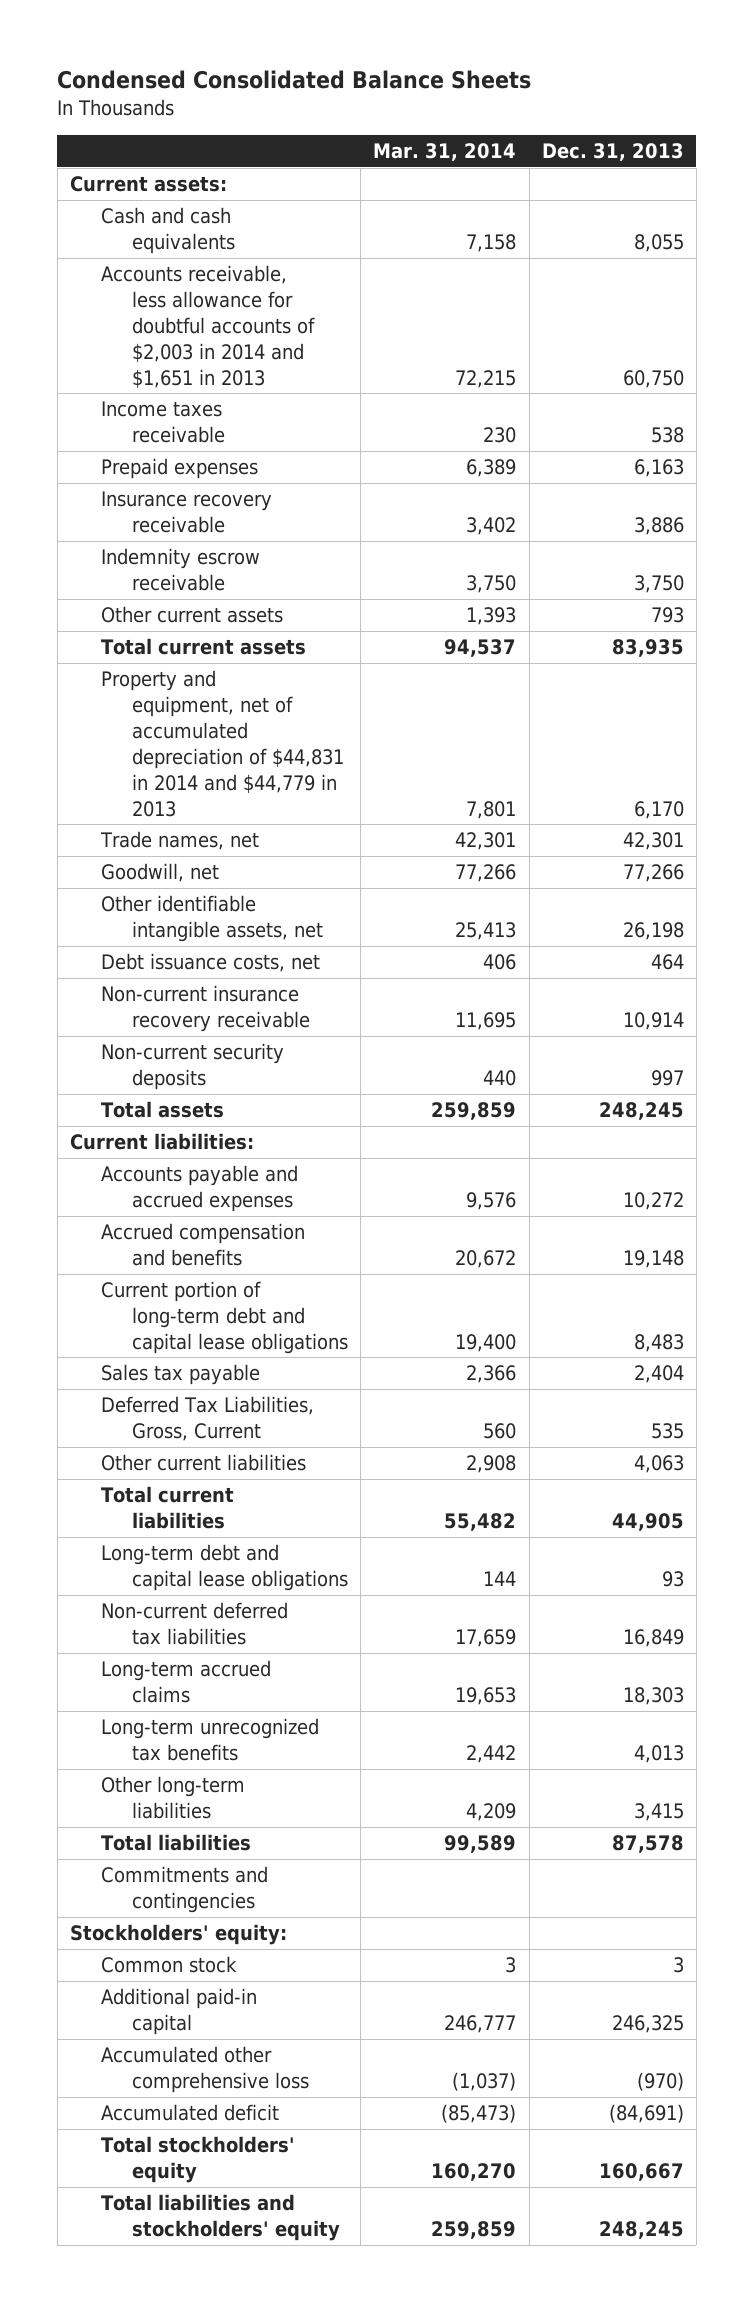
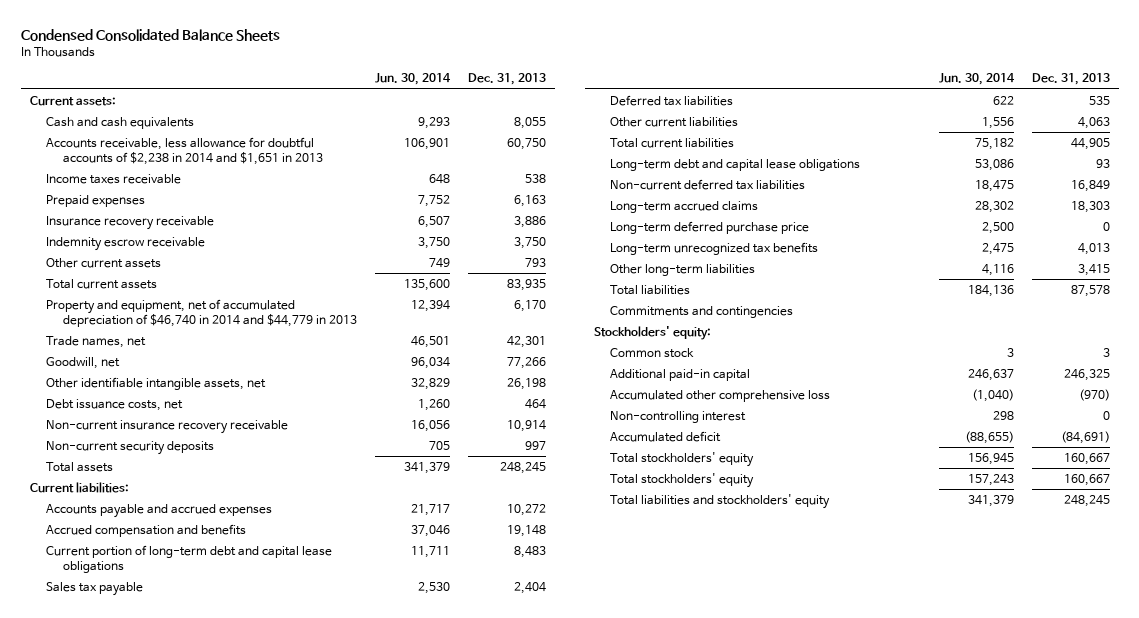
- | Mar. 31, 2014 | Dec. 31, 2013
+ | Jun. 30, 2014 | Dec. 31, 2013
- Accounts receivable, less allowance for doubtful accounts of $2,003 in 2014 and $1,651 in 2013 | 72,215 | 60,750
+ Accounts receivable, less allowance for doubtful accounts of $2,238 in 2014 and $1,651 in 2013 | 106,901 | 60,750
- Property and equipment, net of accumulated depreciation of $44,831 in 2014 and $44,779 in 2013 | 7,801 | 6,170
+ Property and equipment, net of accumulated depreciation of $46,740 in 2014 and $44,779 in 2013 | 12,394 | 6,170
- Deferred Tax Liabilities, Gross, Current | 560 | 535
+ Deferred tax liabilities | 622 | 535
+ Long-term deferred purchase price | 2,500 | 0
+ Non-controlling interest | 298 | 0
+ Total stockholders' equity | 157,243 | 160,667

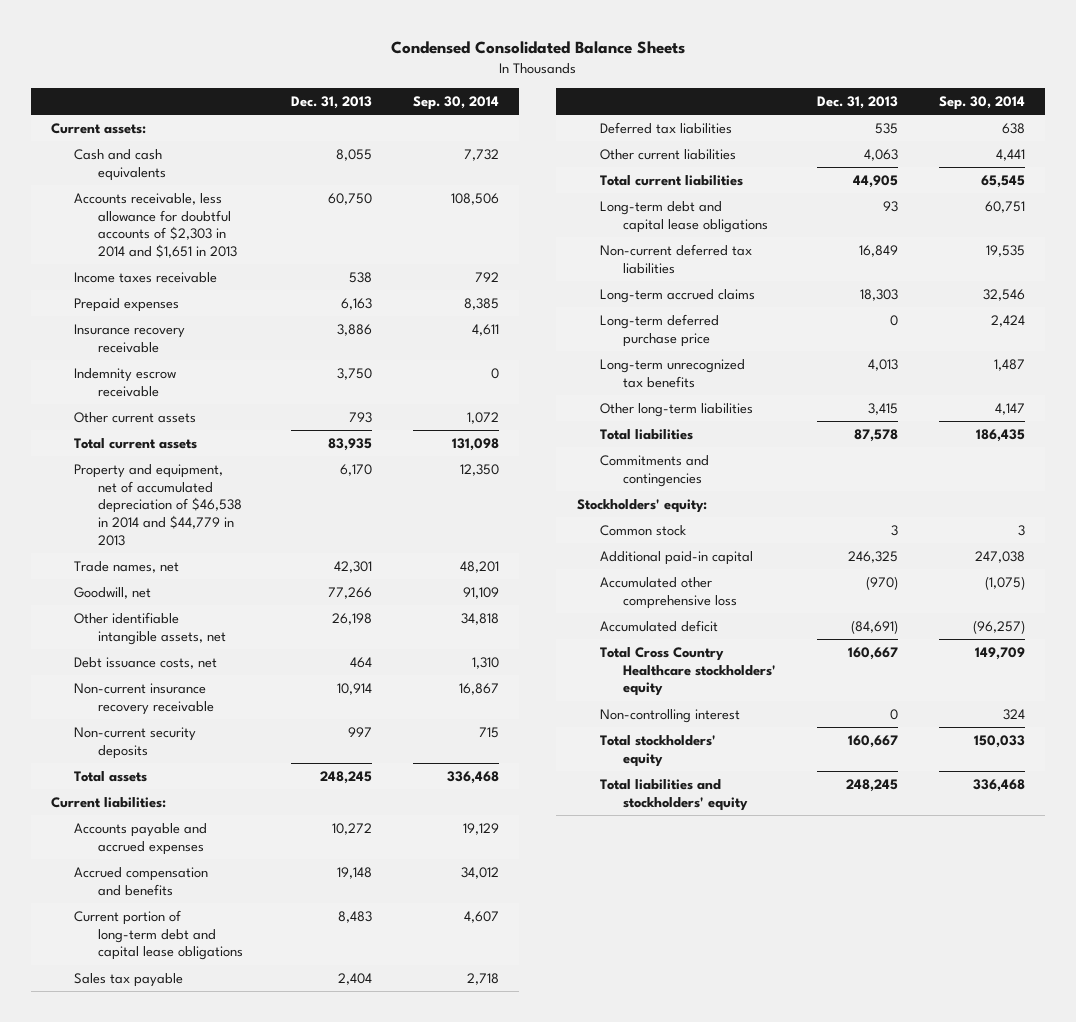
- | Jun. 30, 2014 | Dec. 31, 2013
+ | Dec. 31, 2013 | Sep. 30, 2014
- Accounts receivable, less allowance for doubtful accounts of $2,238 in 2014 and $1,651 in 2013 | 106,901 | 60,750
+ Accounts receivable, less allowance for doubtful accounts of $2,303 in 2014 and $1,651 in 2013 | 60,750 | 108,506
- Property and equipment, net of accumulated depreciation of $46,740 in 2014 and $44,779 in 2013 | 12,394 | 6,170
+ Property and equipment, net of accumulated depreciation of $46,538 in 2014 and $44,779 in 2013 | 6,170 | 12,350
- Total stockholders' equity | 156,945 | 160,667
+ Total Cross Country Healthcare stockholders' equity | 160,667 | 149,709
moved down: Non-controlling interest | 0 | 324

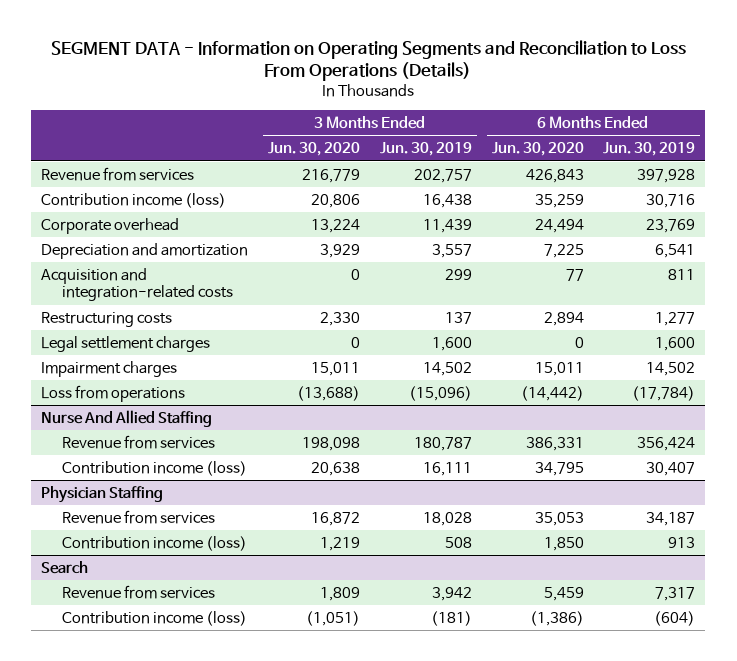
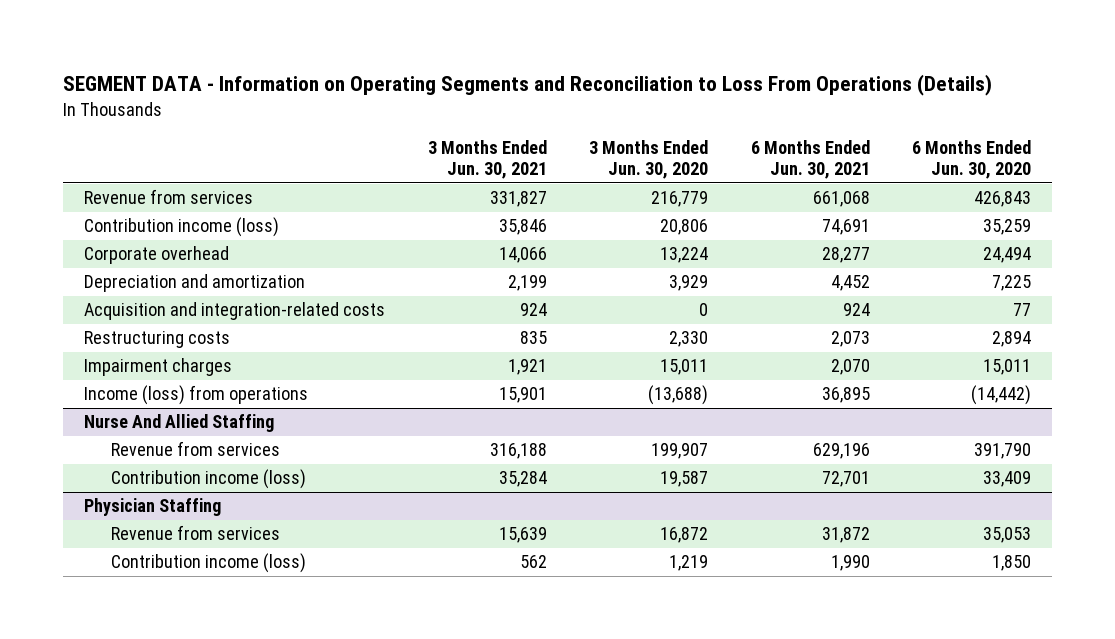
- | 3 Months Ended Jun. 30, 2020 | 3 Months Ended Jun. 30, 2019 | 6 Months Ended Jun. 30, 2020 | 6 Months Ended Jun. 30, 2019
+ | 3 Months Ended Jun. 30, 2021 | 3 Months Ended Jun. 30, 2020 | 6 Months Ended Jun. 30, 2021 | 6 Months Ended Jun. 30, 2020
- Legal settlement charges | 0 | 1,600 | 0 | 1,600
- Loss from operations | (13,688) | (15,096) | (14,442) | (17,784)
+ Income (loss) from operations | 15,901 | (13,688) | 36,895 | (14,442)
@ Nurse And Allied Staffing
- Revenue from services | 198,098 | 180,787 | 386,331 | 356,424
- Contribution income (loss) | 20,638 | 16,111 | 34,795 | 30,407
+ Revenue from services | 316,188 | 199,907 | 629,196 | 391,790
+ Contribution income (loss) | 35,284 | 19,587 | 72,701 | 33,409
- Search
- Revenue from services | 1,809 | 3,942 | 5,459 | 7,317
- Contribution income (loss) | (1,051) | (181) | (1,386) | (604)

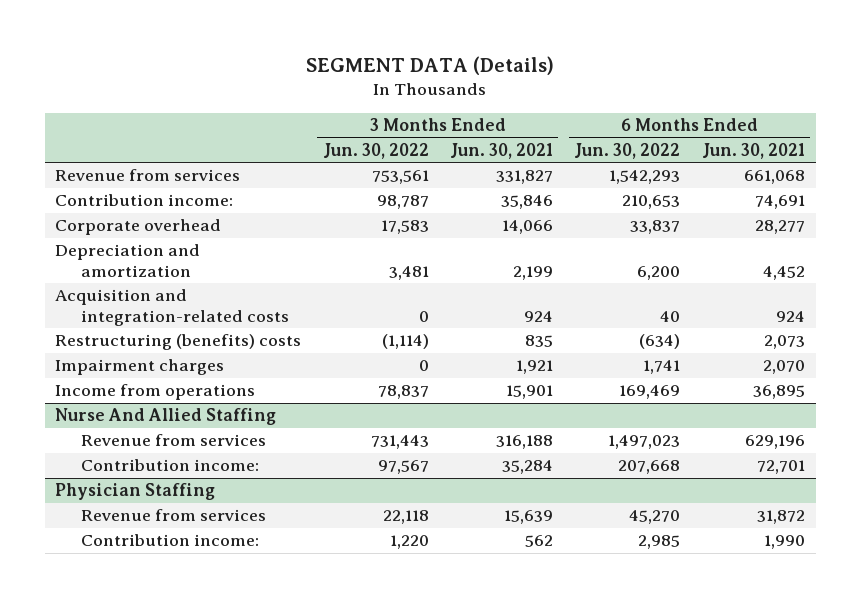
- SEGMENT DATA - Information on Operating Segments and Reconciliation to Loss From Operations (Details)
+ SEGMENT DATA (Details)
- | 3 Months Ended Jun. 30, 2021 | 3 Months Ended Jun. 30, 2020 | 6 Months Ended Jun. 30, 2021 | 6 Months Ended Jun. 30, 2020
+ | 3 Months Ended Jun. 30, 2022 | 3 Months Ended Jun. 30, 2021 | 6 Months Ended Jun. 30, 2022 | 6 Months Ended Jun. 30, 2021
- Contribution income (loss) | 35,846 | 20,806 | 74,691 | 35,259
+ Contribution income: | 98,787 | 35,846 | 210,653 | 74,691
- Restructuring costs | 835 | 2,330 | 2,073 | 2,894
+ Restructuring (benefits) costs | (1,114) | 835 | (634) | 2,073
- Income (loss) from operations | 15,901 | (13,688) | 36,895 | (14,442)
+ Income from operations | 78,837 | 15,901 | 169,469 | 36,895
@ Nurse And Allied Staffing
- Contribution income (loss) | 35,284 | 19,587 | 72,701 | 33,409
+ Contribution income: | 97,567 | 35,284 | 207,668 | 72,701
@ Physician Staffing
- Contribution income (loss) | 562 | 1,219 | 1,990 | 1,850
+ Contribution income: | 1,220 | 562 | 2,985 | 1,990

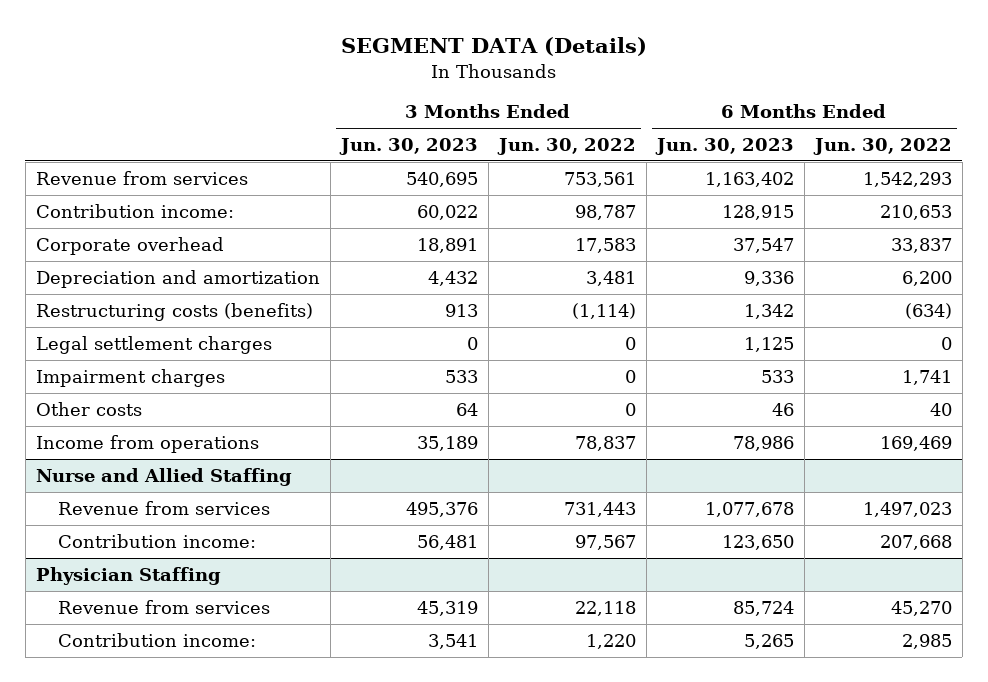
- | 3 Months Ended Jun. 30, 2022 | 3 Months Ended Jun. 30, 2021 | 6 Months Ended Jun. 30, 2022 | 6 Months Ended Jun. 30, 2021
+ | 3 Months Ended Jun. 30, 2023 | 3 Months Ended Jun. 30, 2022 | 6 Months Ended Jun. 30, 2023 | 6 Months Ended Jun. 30, 2022
- Acquisition and integration-related costs | 0 | 924 | 40 | 924
- Restructuring (benefits) costs | (1,114) | 835 | (634) | 2,073
+ Restructuring costs (benefits) | 913 | (1,114) | 1,342 | (634)
+ Legal settlement charges | 0 | 0 | 1,125 | 0
+ Other costs | 64 | 0 | 46 | 40
- Nurse And Allied Staffing
+ Nurse and Allied Staffing

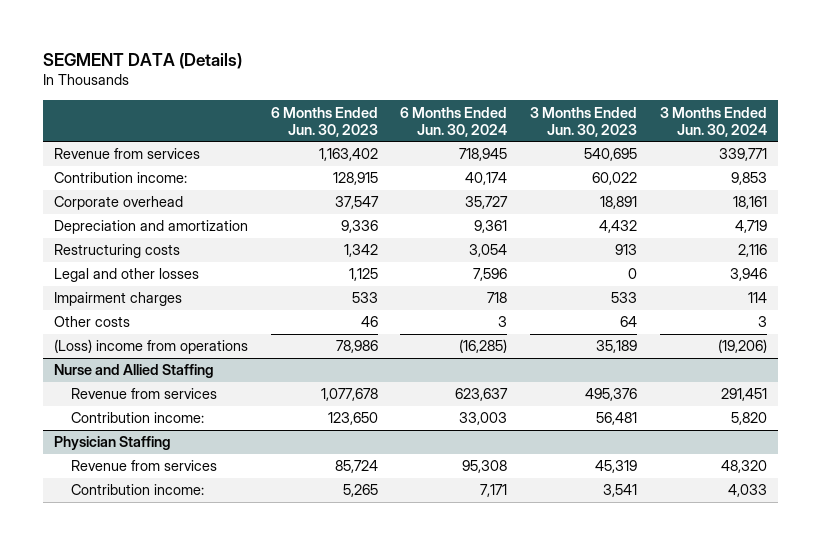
- | 3 Months Ended Jun. 30, 2023 | 3 Months Ended Jun. 30, 2022 | 6 Months Ended Jun. 30, 2023 | 6 Months Ended Jun. 30, 2022
+ | 6 Months Ended Jun. 30, 2023 | 6 Months Ended Jun. 30, 2024 | 3 Months Ended Jun. 30, 2023 | 3 Months Ended Jun. 30, 2024
- Restructuring costs (benefits) | 913 | (1,114) | 1,342 | (634)
- Legal settlement charges | 0 | 0 | 1,125 | 0
+ Restructuring costs | 1,342 | 3,054 | 913 | 2,116
+ Legal and other losses | 1,125 | 7,596 | 0 | 3,946
- Income from operations | 35,189 | 78,837 | 78,986 | 169,469
+ (Loss) income from operations | 78,986 | (16,285) | 35,189 | (19,206)

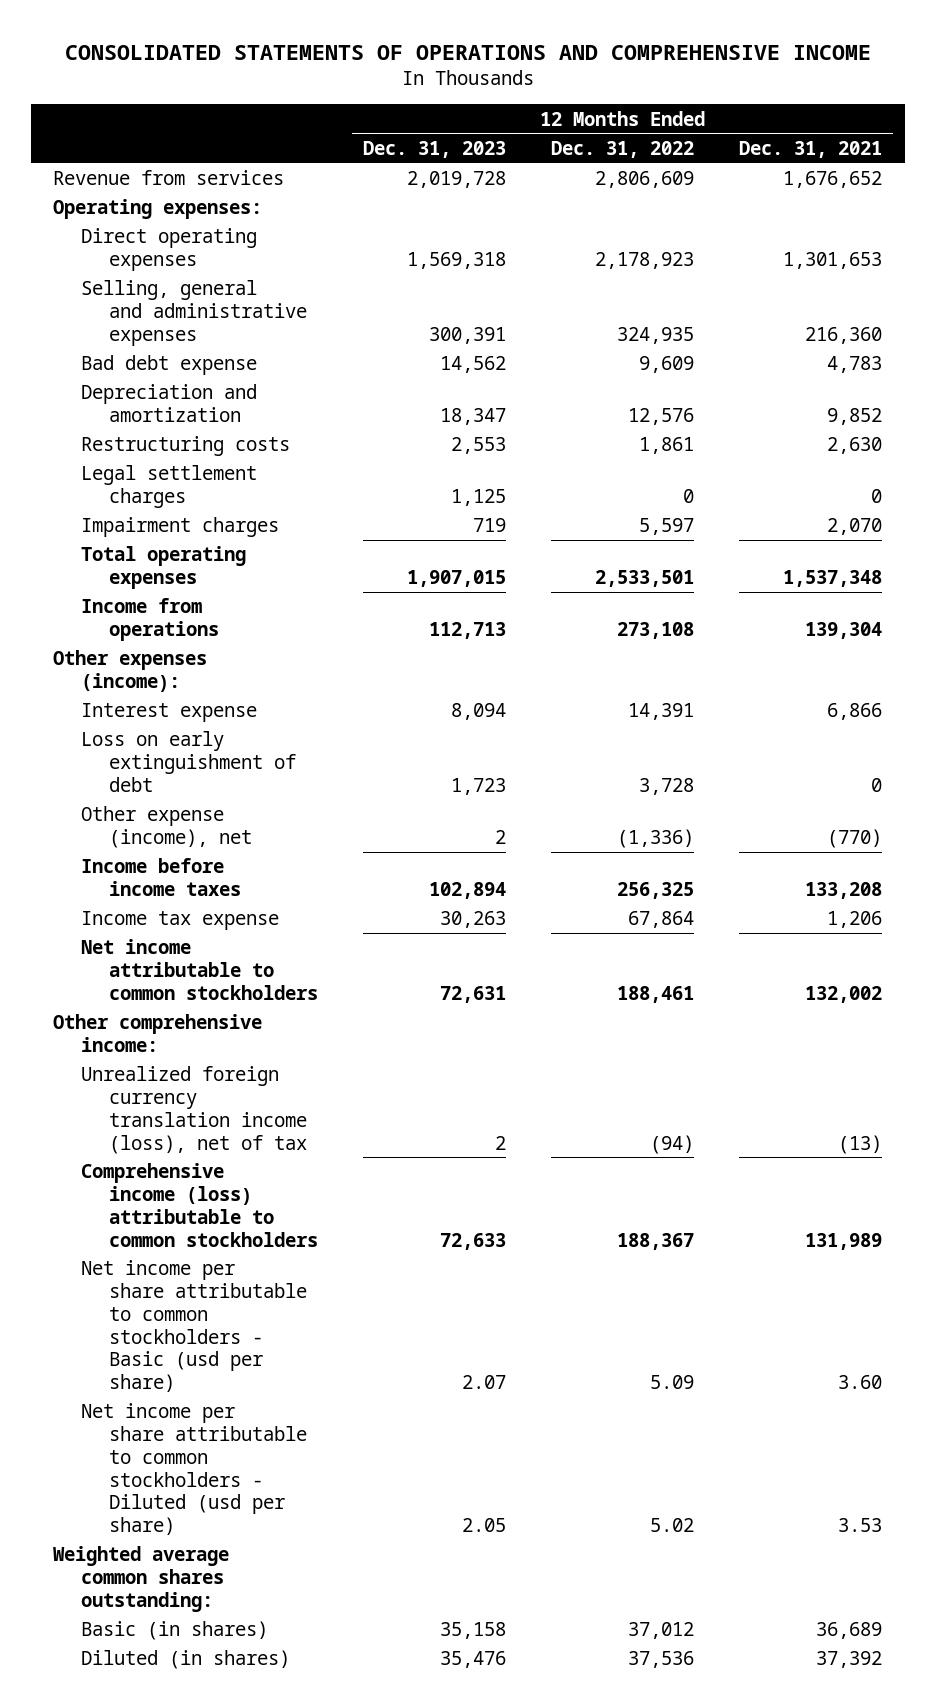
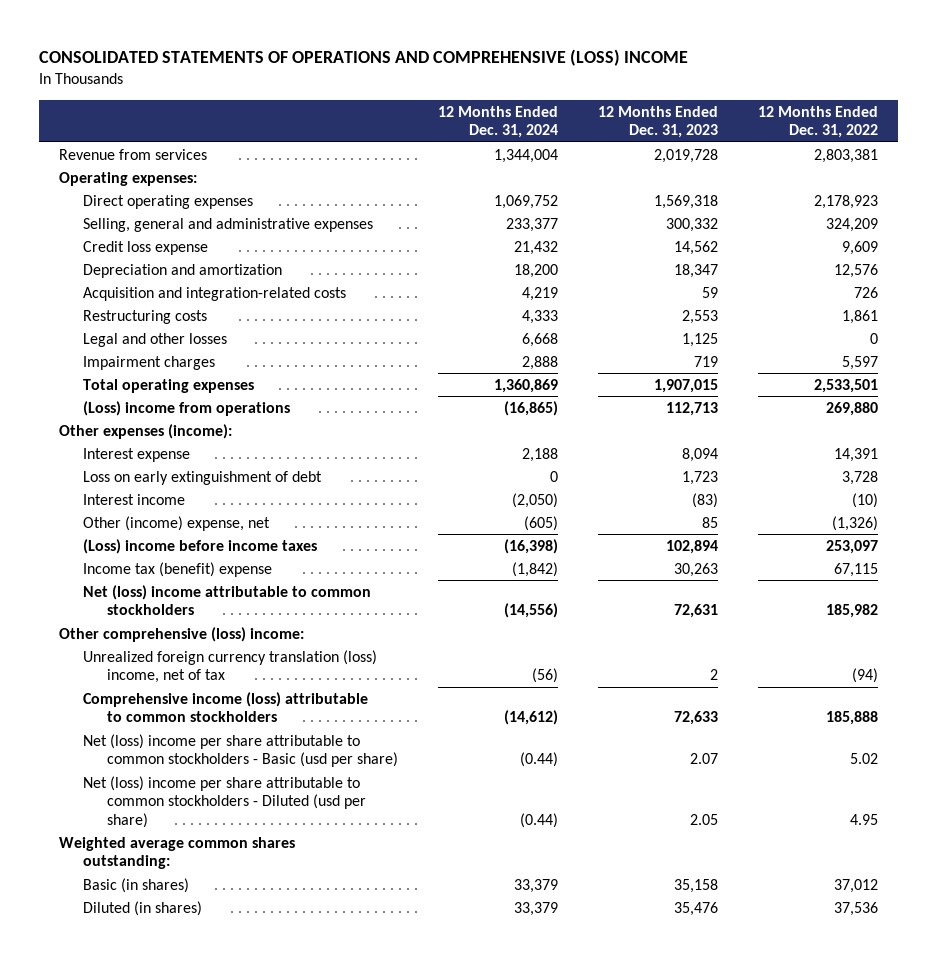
- CONSOLIDATED STATEMENTS OF OPERATIONS AND COMPREHENSIVE INCOME
+ CONSOLIDATED STATEMENTS OF OPERATIONS AND COMPREHENSIVE (LOSS) INCOME
- | 12 Months Ended Dec. 31, 2023 | 12 Months Ended Dec. 31, 2022 | 12 Months Ended Dec. 31, 2021
+ | 12 Months Ended Dec. 31, 2024 | 12 Months Ended Dec. 31, 2023 | 12 Months Ended Dec. 31, 2022
- Revenue from services | 2,019,728 | 2,806,609 | 1,676,652
+ Revenue from services | 1,344,004 | 2,019,728 | 2,803,381
- Selling, general and administrative expenses | 300,391 | 324,935 | 216,360
- Bad debt expense | 14,562 | 9,609 | 4,783
+ Selling, general and administrative expenses | 233,377 | 300,332 | 324,209
+ Credit loss expense | 21,432 | 14,562 | 9,609
+ Acquisition and integration-related costs | 4,219 | 59 | 726
- Legal settlement charges | 1,125 | 0 | 0
+ Legal and other losses | 6,668 | 1,125 | 0
- Income from operations | 112,713 | 273,108 | 139,304
+ (Loss) income from operations | (16,865) | 112,713 | 269,880
- Other expense (income), net | 2 | (1,336) | (770)
- Income before income taxes | 102,894 | 256,325 | 133,208
- Income tax expense | 30,263 | 67,864 | 1,206
- Net income attributable to common stockholders | 72,631 | 188,461 | 132,002
- Other comprehensive income:
- Unrealized foreign currency translation income (loss), net of tax | 2 | (94) | (13)
- Comprehensive income (loss) attributable to common stockholders | 72,633 | 188,367 | 131,989
- Net income per share attributable to common stockholders - Basic (usd per share) | 2.07 | 5.09 | 3.60
- Net income per share attributable to common stockholders - Diluted (usd per share) | 2.05 | 5.02 | 3.53
+ Interest income | (2,050) | (83) | (10)
+ Other (income) expense, net | (605) | 85 | (1,326)
+ (Loss) income before income taxes | (16,398) | 102,894 | 253,097
+ Income tax (benefit) expense | (1,842) | 30,263 | 67,115
+ Net (loss) income attributable to common stockholders | (14,556) | 72,631 | 185,982
+ Other comprehensive (loss) income:
+ Unrealized foreign currency translation (loss) income, net of tax | (56) | 2 | (94)
+ Comprehensive income (loss) attributable to common stockholders | (14,612) | 72,633 | 185,888
+ Net (loss) income per share attributable to common stockholders - Basic (usd per share) | (0.44) | 2.07 | 5.02
+ Net (loss) income per share attributable to common stockholders - Diluted (usd per share) | (0.44) | 2.05 | 4.95

